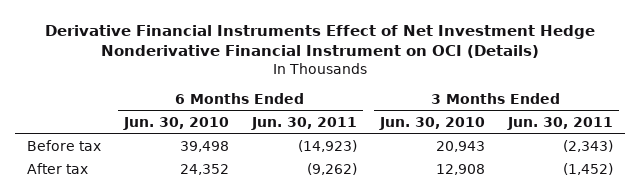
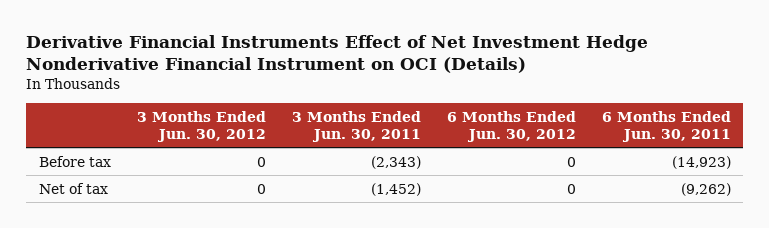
- | 6 Months Ended Jun. 30, 2010 | 6 Months Ended Jun. 30, 2011 | 3 Months Ended Jun. 30, 2010 | 3 Months Ended Jun. 30, 2011
+ | 3 Months Ended Jun. 30, 2012 | 3 Months Ended Jun. 30, 2011 | 6 Months Ended Jun. 30, 2012 | 6 Months Ended Jun. 30, 2011
- After tax | 24,352 | (9,262) | 12,908 | (1,452)
+ Net of tax | 0 | (1,452) | 0 | (9,262)

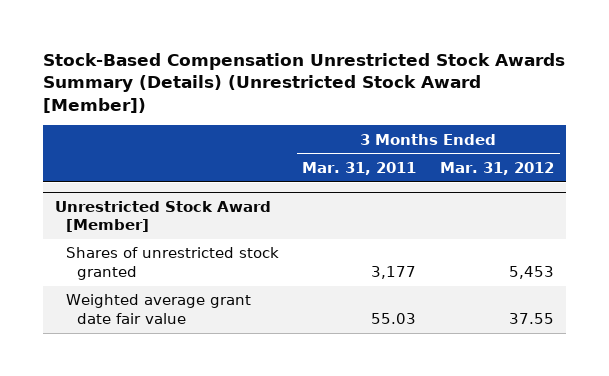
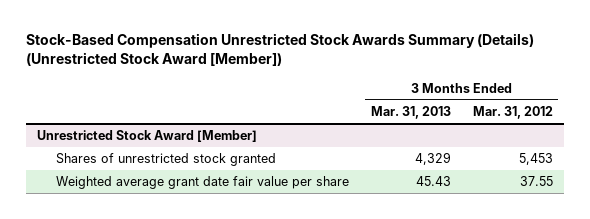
- | 3 Months Ended Mar. 31, 2011 | 3 Months Ended Mar. 31, 2012
+ | 3 Months Ended Mar. 31, 2013 | 3 Months Ended Mar. 31, 2012
@ Unrestricted Stock Award [Member]
- Weighted average grant date fair value | 55.03 | 37.55
+ Weighted average grant date fair value per share | 45.43 | 37.55

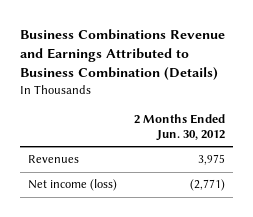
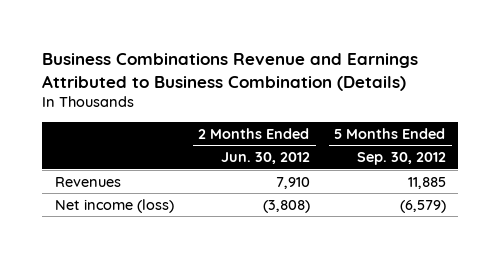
- | 2 Months Ended Jun. 30, 2012
+ | 2 Months Ended Jun. 30, 2012 | 5 Months Ended Sep. 30, 2012
- Revenues | 3,975
- Net income (loss) | (2,771)
+ Revenues | 7,910 | 11,885
+ Net income (loss) | (3,808) | (6,579)

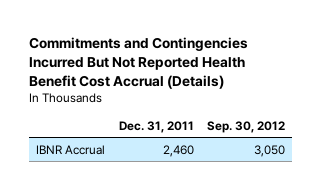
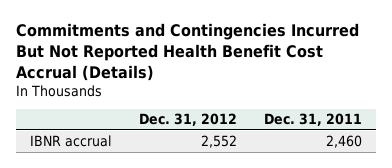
- | Dec. 31, 2011 | Sep. 30, 2012
+ | Dec. 31, 2012 | Dec. 31, 2011
- IBNR Accrual | 2,460 | 3,050
+ IBNR accrual | 2,552 | 2,460

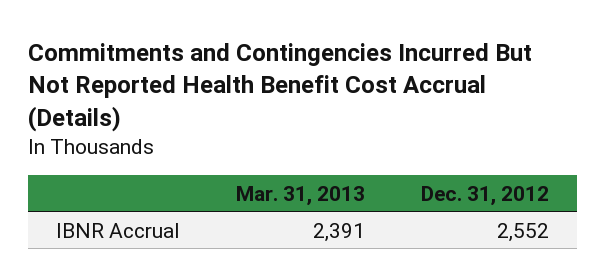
- | Dec. 31, 2012 | Dec. 31, 2011
+ | Mar. 31, 2013 | Dec. 31, 2012
- IBNR accrual | 2,552 | 2,460
+ IBNR Accrual | 2,391 | 2,552

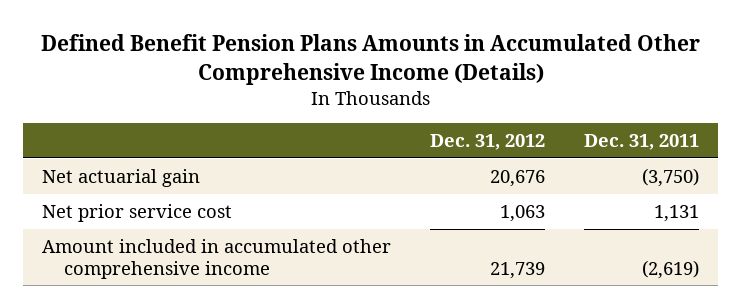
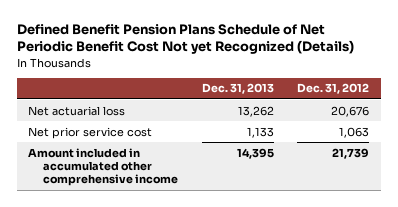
- Defined Benefit Pension Plans Amounts in Accumulated Other Comprehensive Income (Details)
+ Defined Benefit Pension Plans Schedule of Net Periodic Benefit Cost Not yet Recognized (Details)
- | Dec. 31, 2012 | Dec. 31, 2011
+ | Dec. 31, 2013 | Dec. 31, 2012
- Net actuarial gain | 20,676 | (3,750)
+ Net actuarial loss | 13,262 | 20,676

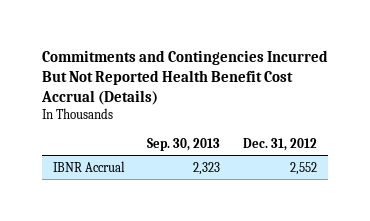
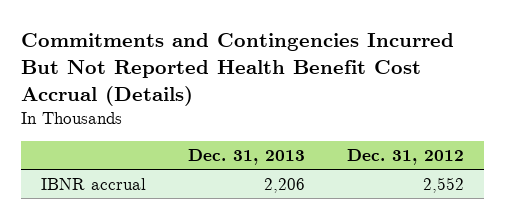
- | Sep. 30, 2013 | Dec. 31, 2012
+ | Dec. 31, 2013 | Dec. 31, 2012
- IBNR Accrual | 2,323 | 2,552
+ IBNR accrual | 2,206 | 2,552

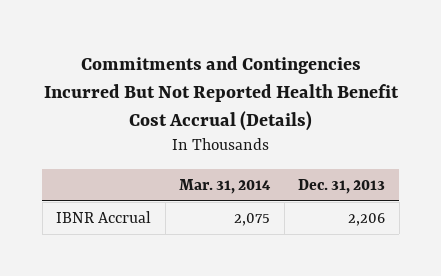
- | Dec. 31, 2013 | Dec. 31, 2012
+ | Mar. 31, 2014 | Dec. 31, 2013
- IBNR accrual | 2,206 | 2,552
+ IBNR Accrual | 2,075 | 2,206

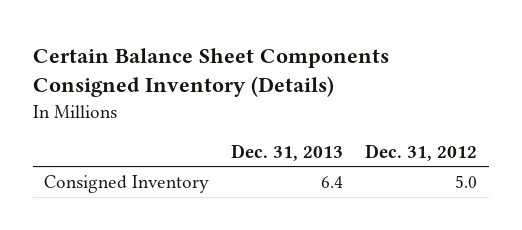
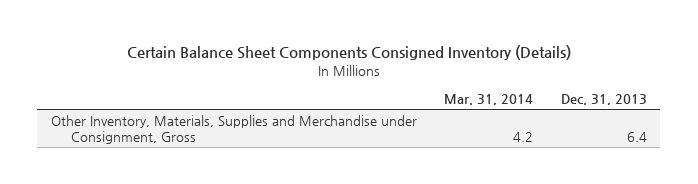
- | Dec. 31, 2013 | Dec. 31, 2012
+ | Mar. 31, 2014 | Dec. 31, 2013
- Consigned Inventory | 6.4 | 5.0
+ Other Inventory, Materials, Supplies and Merchandise under Consignment, Gross | 4.2 | 6.4

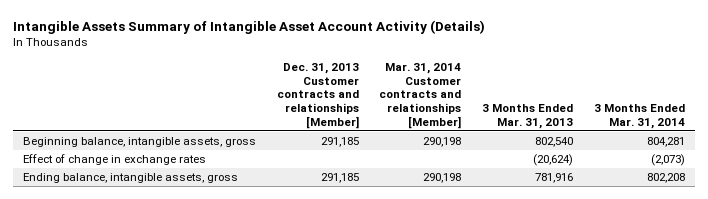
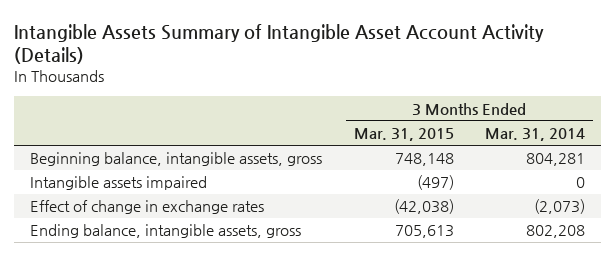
- | Dec. 31, 2013 Customer contracts and relationships [Member] | Mar. 31, 2014 Customer contracts and relationships [Member] | 3 Months Ended Mar. 31, 2013 | 3 Months Ended Mar. 31, 2014
+ | 3 Months Ended Mar. 31, 2015 | 3 Months Ended Mar. 31, 2014
+ Intangible assets impaired | (497) | 0

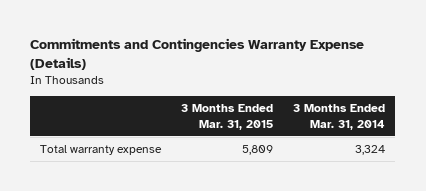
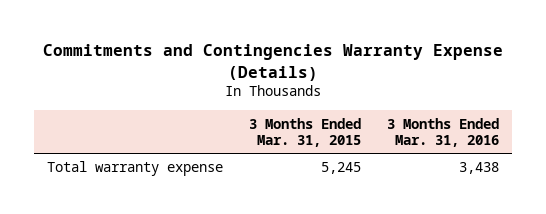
- | 3 Months Ended Mar. 31, 2015 | 3 Months Ended Mar. 31, 2014
+ | 3 Months Ended Mar. 31, 2015 | 3 Months Ended Mar. 31, 2016
- Total warranty expense | 5,809 | 3,324
+ Total warranty expense | 5,245 | 3,438

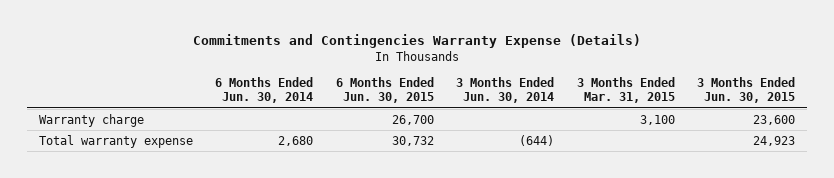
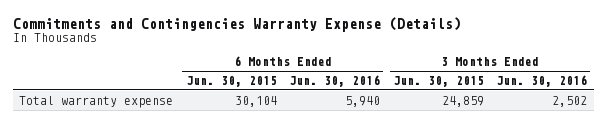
- | 6 Months Ended Jun. 30, 2014 | 6 Months Ended Jun. 30, 2015 | 3 Months Ended Jun. 30, 2014 | 3 Months Ended Mar. 31, 2015 | 3 Months Ended Jun. 30, 2015
+ | 6 Months Ended Jun. 30, 2015 | 6 Months Ended Jun. 30, 2016 | 3 Months Ended Jun. 30, 2015 | 3 Months Ended Jun. 30, 2016
- Warranty charge | | 26,700 | | 3,100 | 23,600
- Total warranty expense | 2,680 | 30,732 | (644) | | 24,923
+ Total warranty expense | 30,104 | 5,940 | 24,859 | 2,502

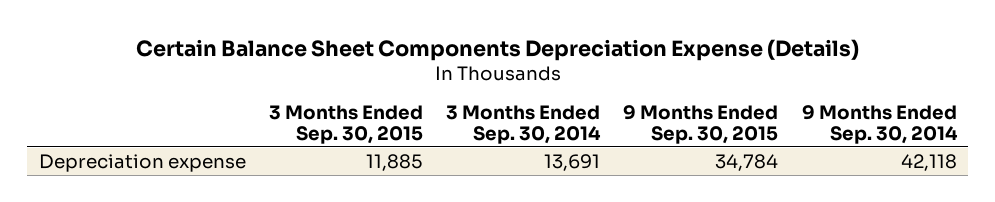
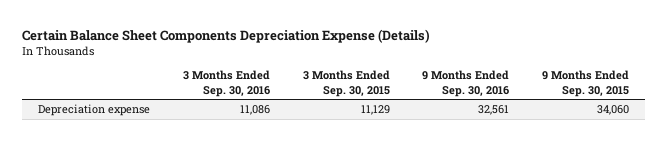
- | 3 Months Ended Sep. 30, 2015 | 3 Months Ended Sep. 30, 2014 | 9 Months Ended Sep. 30, 2015 | 9 Months Ended Sep. 30, 2014
+ | 3 Months Ended Sep. 30, 2016 | 3 Months Ended Sep. 30, 2015 | 9 Months Ended Sep. 30, 2016 | 9 Months Ended Sep. 30, 2015
- Depreciation expense | 11,885 | 13,691 | 34,784 | 42,118
+ Depreciation expense | 11,086 | 11,129 | 32,561 | 34,060

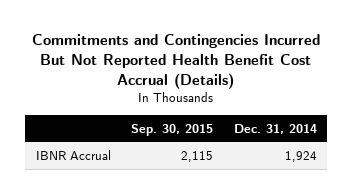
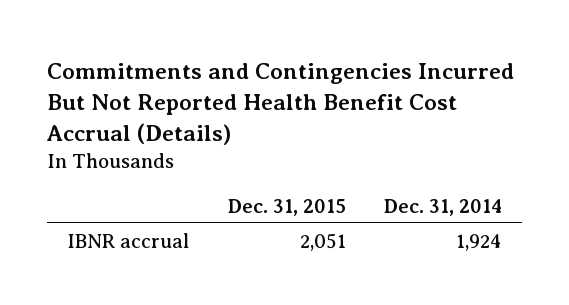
- | Sep. 30, 2015 | Dec. 31, 2014
+ | Dec. 31, 2015 | Dec. 31, 2014
- IBNR Accrual | 2,115 | 1,924
+ IBNR accrual | 2,051 | 1,924

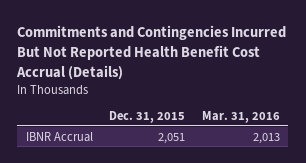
- | Dec. 31, 2015 | Dec. 31, 2014
+ | Dec. 31, 2015 | Mar. 31, 2016
- IBNR accrual | 2,051 | 1,924
+ IBNR Accrual | 2,051 | 2,013

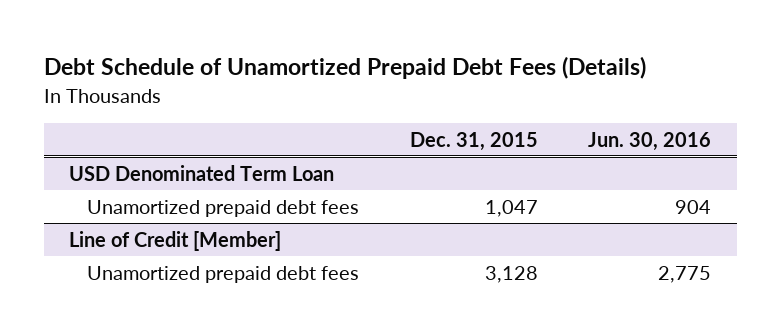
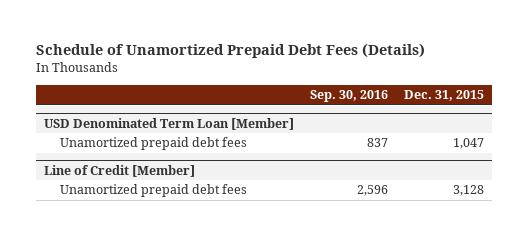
- Debt Schedule of Unamortized Prepaid Debt Fees (Details)
+ Schedule of Unamortized Prepaid Debt Fees (Details)
- | Dec. 31, 2015 | Jun. 30, 2016
+ | Sep. 30, 2016 | Dec. 31, 2015
- USD Denominated Term Loan
+ USD Denominated Term Loan [Member]

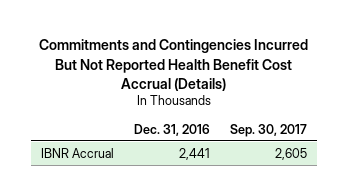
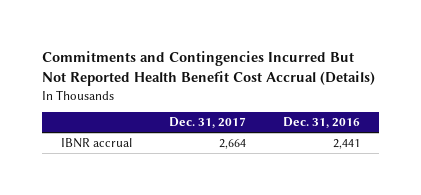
- | Dec. 31, 2016 | Sep. 30, 2017
+ | Dec. 31, 2017 | Dec. 31, 2016
- IBNR Accrual | 2,441 | 2,605
+ IBNR accrual | 2,664 | 2,441

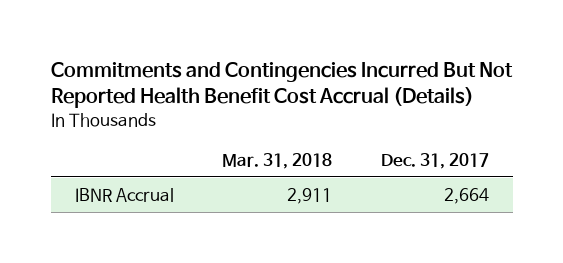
- | Dec. 31, 2017 | Dec. 31, 2016
+ | Mar. 31, 2018 | Dec. 31, 2017
- IBNR accrual | 2,664 | 2,441
+ IBNR Accrual | 2,911 | 2,664

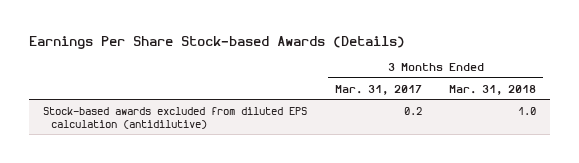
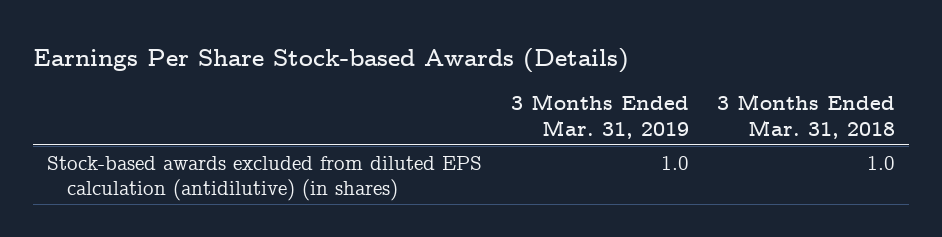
- | 3 Months Ended Mar. 31, 2017 | 3 Months Ended Mar. 31, 2018
+ | 3 Months Ended Mar. 31, 2019 | 3 Months Ended Mar. 31, 2018
- Stock-based awards excluded from diluted EPS calculation (antidilutive) | 0.2 | 1.0
+ Stock-based awards excluded from diluted EPS calculation (antidilutive) (in shares) | 1.0 | 1.0

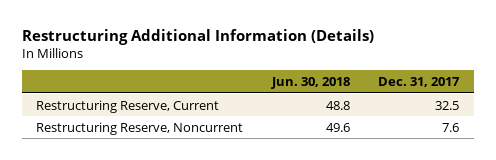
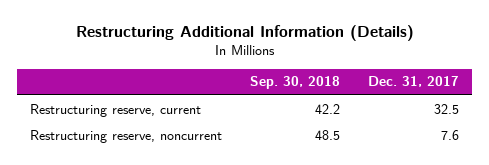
- | Jun. 30, 2018 | Dec. 31, 2017
+ | Sep. 30, 2018 | Dec. 31, 2017
- Restructuring Reserve, Current | 48.8 | 32.5
- Restructuring Reserve, Noncurrent | 49.6 | 7.6
+ Restructuring reserve, current | 42.2 | 32.5
+ Restructuring reserve, noncurrent | 48.5 | 7.6

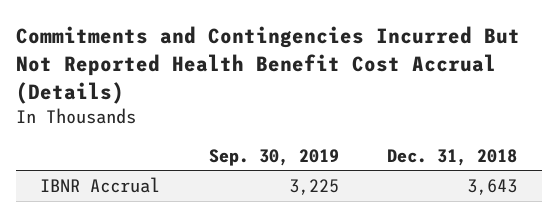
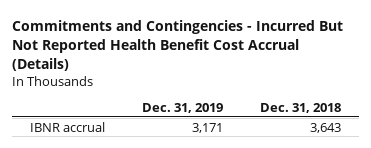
- Commitments and Contingencies Incurred But Not Reported Health Benefit Cost Accrual (Details)
+ Commitments and Contingencies - Incurred But Not Reported Health Benefit Cost Accrual (Details)
- | Sep. 30, 2019 | Dec. 31, 2018
+ | Dec. 31, 2019 | Dec. 31, 2018
- IBNR Accrual | 3,225 | 3,643
+ IBNR accrual | 3,171 | 3,643

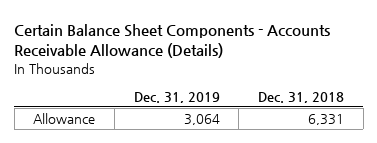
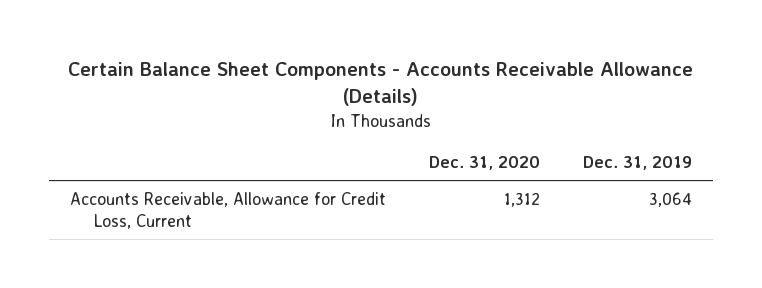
- | Dec. 31, 2019 | Dec. 31, 2018
+ | Dec. 31, 2020 | Dec. 31, 2019
- Allowance | 3,064 | 6,331
+ Accounts Receivable, Allowance for Credit Loss, Current | 1,312 | 3,064

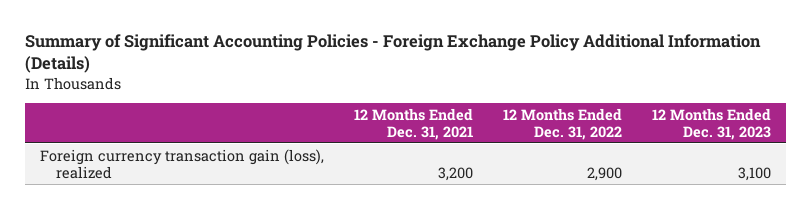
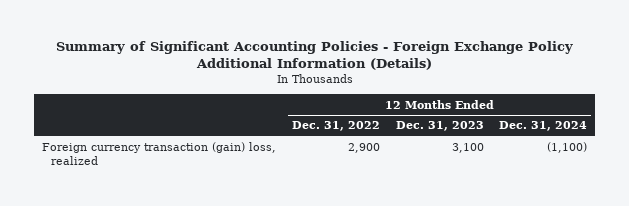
- | 12 Months Ended Dec. 31, 2021 | 12 Months Ended Dec. 31, 2022 | 12 Months Ended Dec. 31, 2023
+ | 12 Months Ended Dec. 31, 2022 | 12 Months Ended Dec. 31, 2023 | 12 Months Ended Dec. 31, 2024
- Foreign currency transaction gain (loss), realized | 3,200 | 2,900 | 3,100
+ Foreign currency transaction (gain) loss, realized | 2,900 | 3,100 | (1,100)

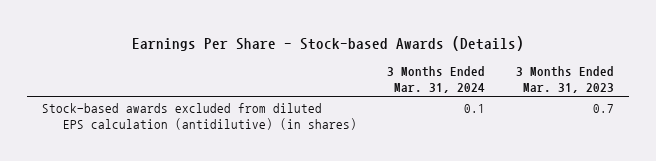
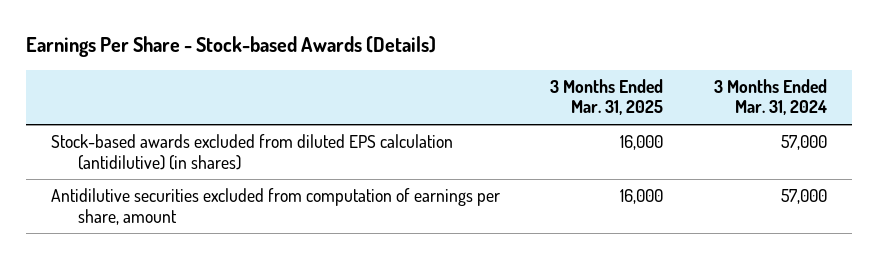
- | 3 Months Ended Mar. 31, 2024 | 3 Months Ended Mar. 31, 2023
+ | 3 Months Ended Mar. 31, 2025 | 3 Months Ended Mar. 31, 2024
- Stock-based awards excluded from diluted EPS calculation (antidilutive) (in shares) | 0.1 | 0.7
+ Stock-based awards excluded from diluted EPS calculation (antidilutive) (in shares) | 16,000 | 57,000
+ Antidilutive securities excluded from computation of earnings per share, amount | 16,000 | 57,000

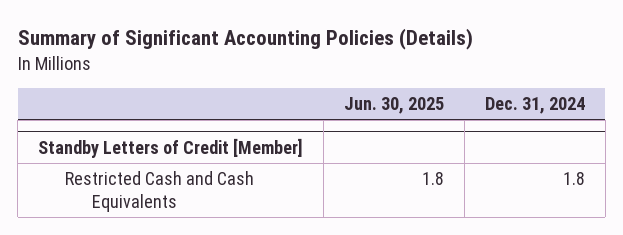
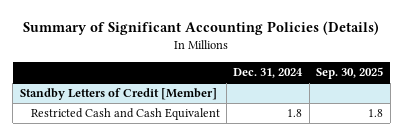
- | Jun. 30, 2025 | Dec. 31, 2024
+ | Dec. 31, 2024 | Sep. 30, 2025
@ Standby Letters of Credit [Member]
- Restricted Cash and Cash Equivalents | 1.8 | 1.8
+ Restricted Cash and Cash Equivalent | 1.8 | 1.8

